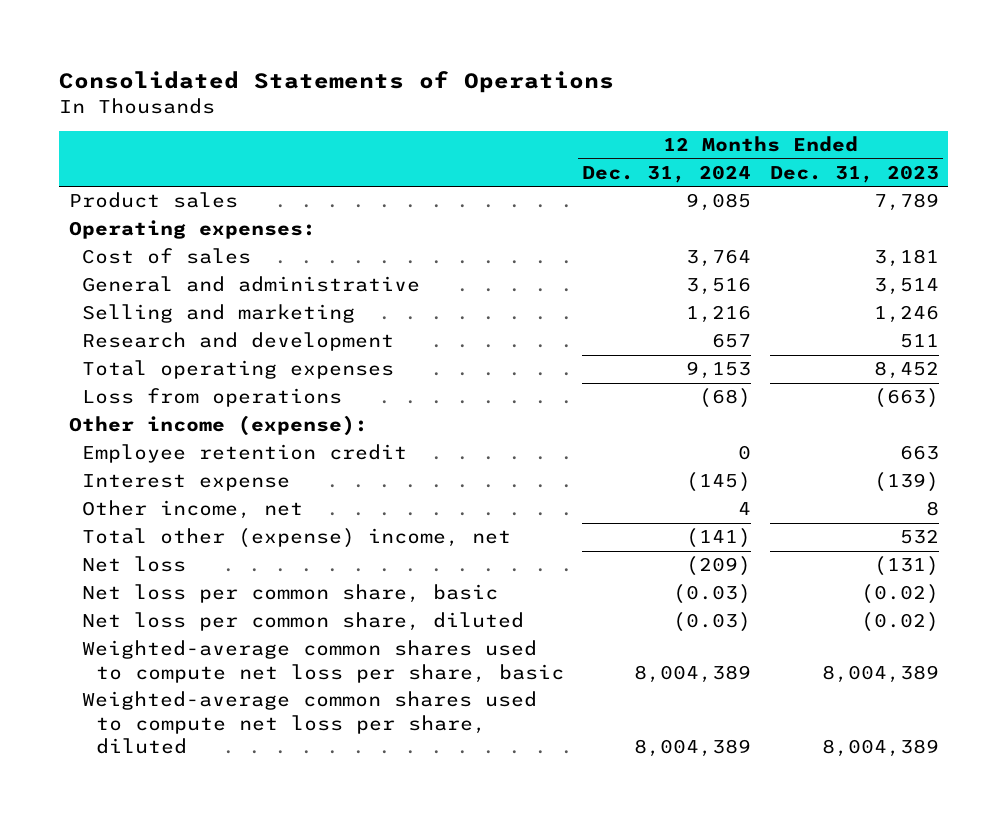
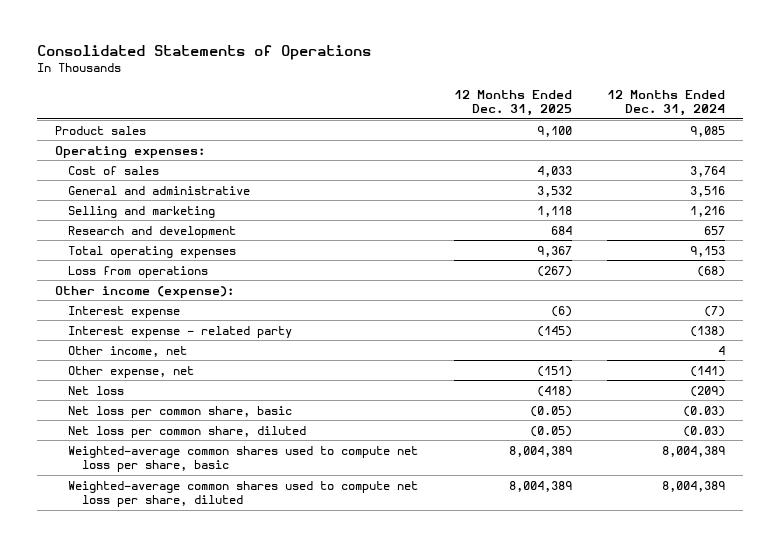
- | 12 Months Ended Dec. 31, 2024 | 12 Months Ended Dec. 31, 2023
+ | 12 Months Ended Dec. 31, 2025 | 12 Months Ended Dec. 31, 2024
- Employee retention credit | 0 | 663
- Interest expense | (145) | (139)
+ Interest expense | (6) | (7)
+ Interest expense - related party | (145) | (138)
- Total other (expense) income, net | (141) | 532
+ Other expense, net | (151) | (141)

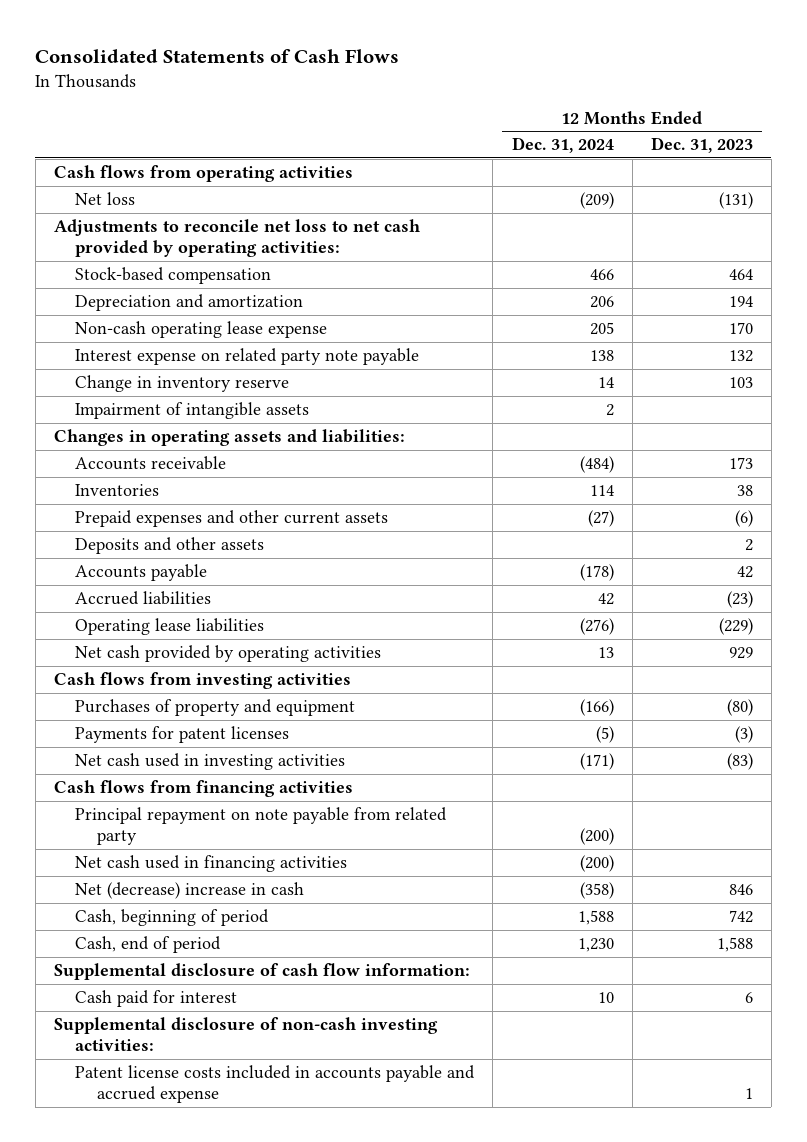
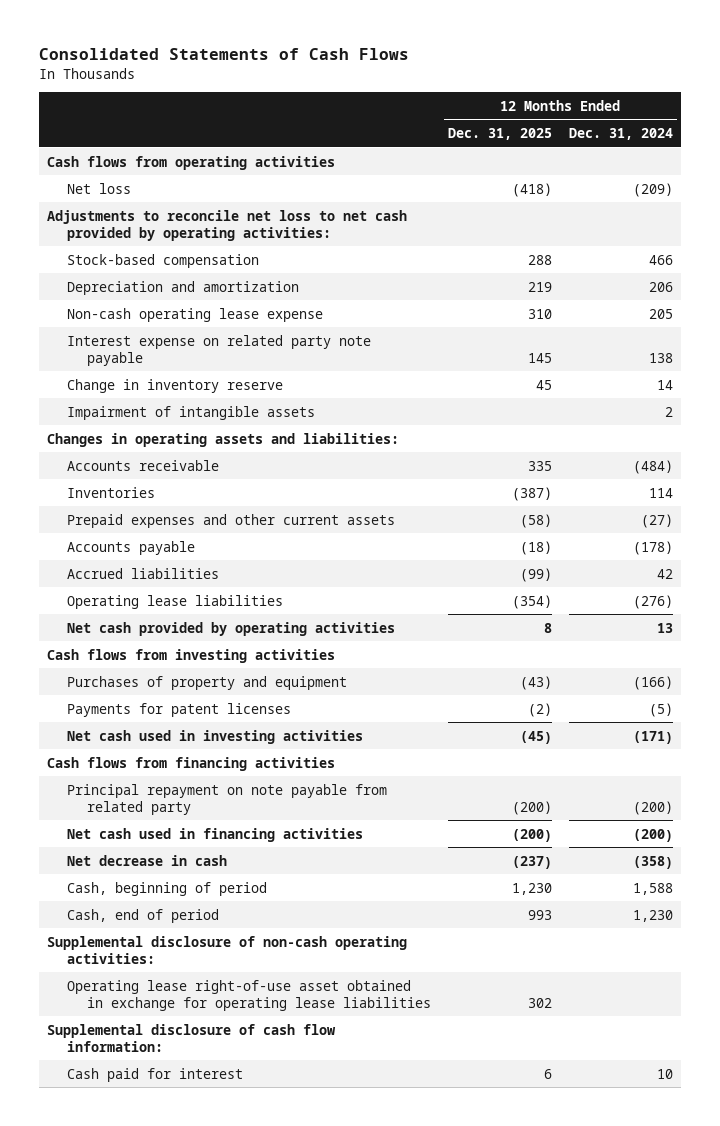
- | 12 Months Ended Dec. 31, 2024 | 12 Months Ended Dec. 31, 2023
+ | 12 Months Ended Dec. 31, 2025 | 12 Months Ended Dec. 31, 2024
- Deposits and other assets | | 2
- Net (decrease) increase in cash | (358) | 846
+ Net decrease in cash | (237) | (358)
+ Supplemental disclosure of non-cash operating activities:
+ Operating lease right-of-use asset obtained in exchange for operating lease liabilities | 302 |
- Supplemental disclosure of non-cash investing activities:
- Patent license costs included in accounts payable and accrued expense | | 1

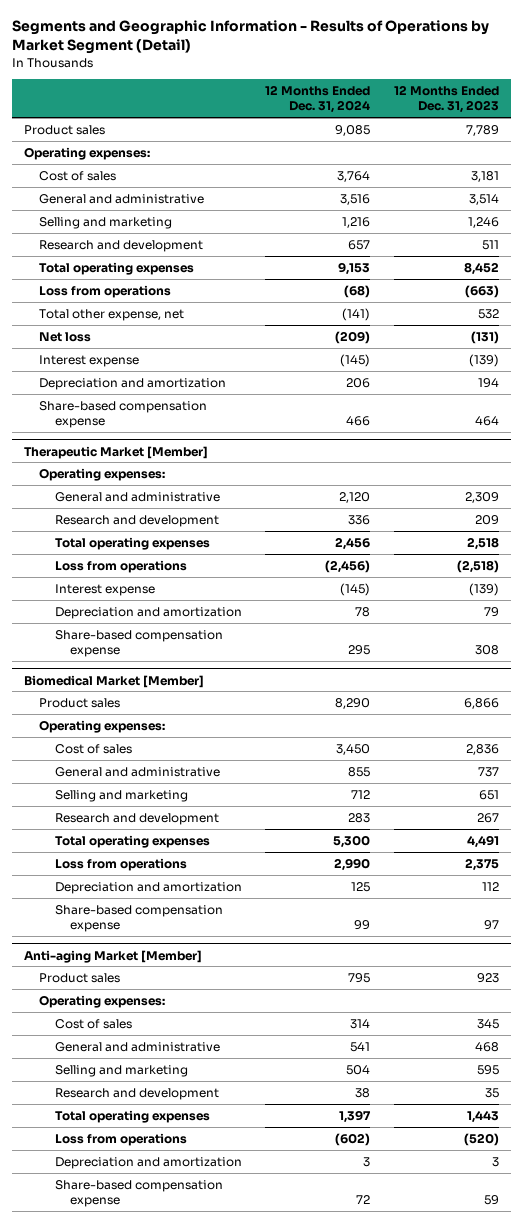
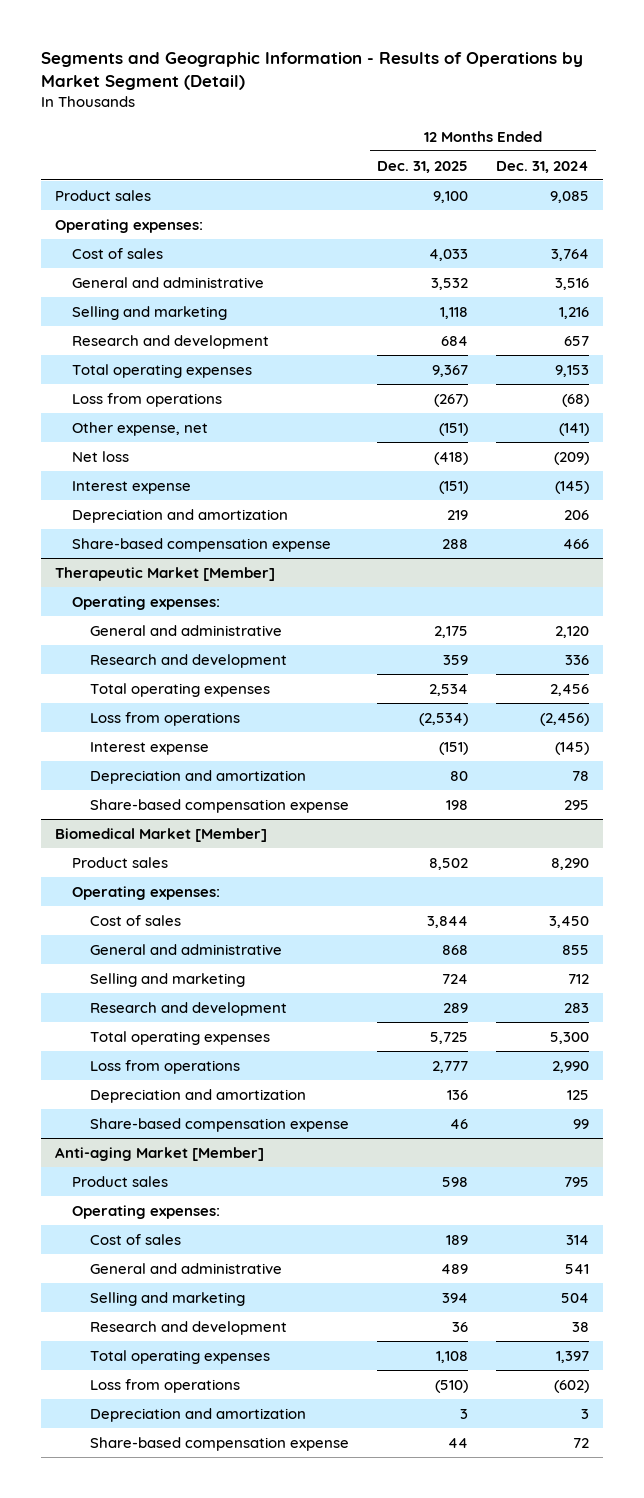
- | 12 Months Ended Dec. 31, 2024 | 12 Months Ended Dec. 31, 2023
+ | 12 Months Ended Dec. 31, 2025 | 12 Months Ended Dec. 31, 2024
- Total other expense, net | (141) | 532
+ Other expense, net | (151) | (141)

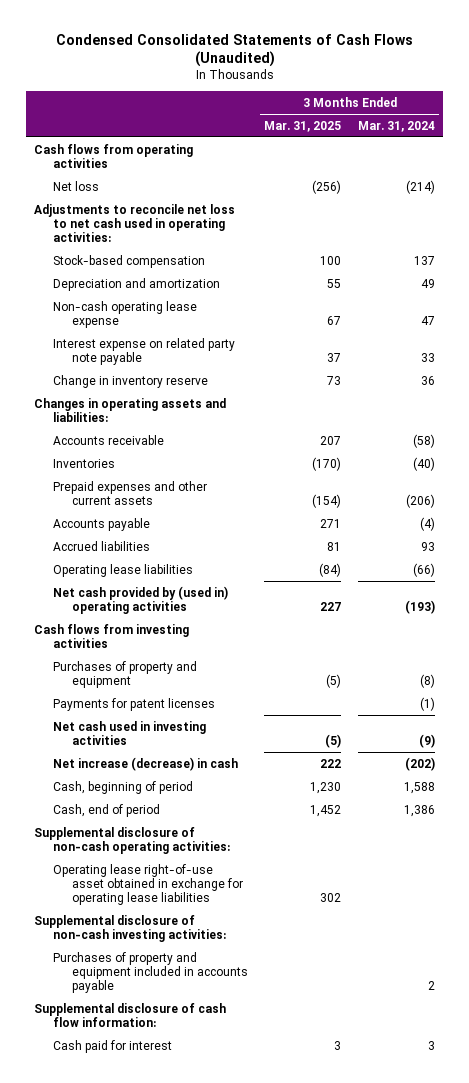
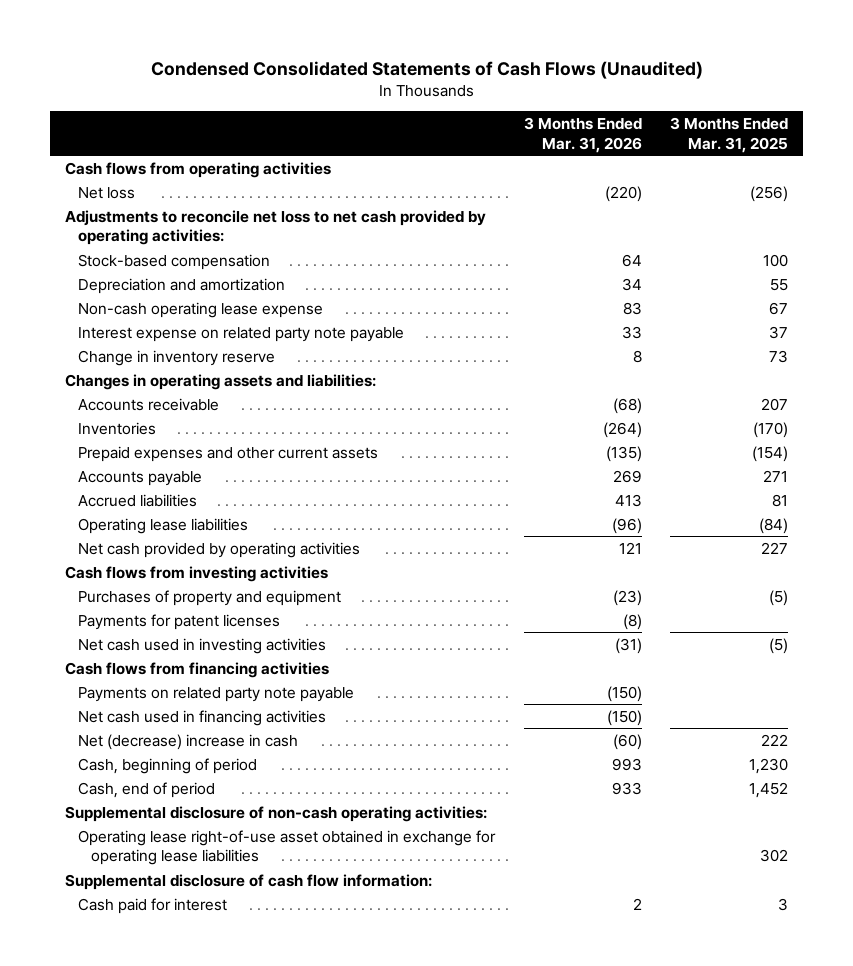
- | 3 Months Ended Mar. 31, 2025 | 3 Months Ended Mar. 31, 2024
+ | 3 Months Ended Mar. 31, 2026 | 3 Months Ended Mar. 31, 2025
- Adjustments to reconcile net loss to net cash used in operating activities:
+ Adjustments to reconcile net loss to net cash provided by operating activities:
- Net cash provided by (used in) operating activities | 227 | (193)
+ Net cash provided by operating activities | 121 | 227
- Net increase (decrease) in cash | 222 | (202)
+ Cash flows from financing activities
+ Payments on related party note payable | (150) |
+ Net cash used in financing activities | (150) |
+ Net (decrease) increase in cash | (60) | 222
- Supplemental disclosure of non-cash investing activities:
- Purchases of property and equipment included in accounts payable | | 2

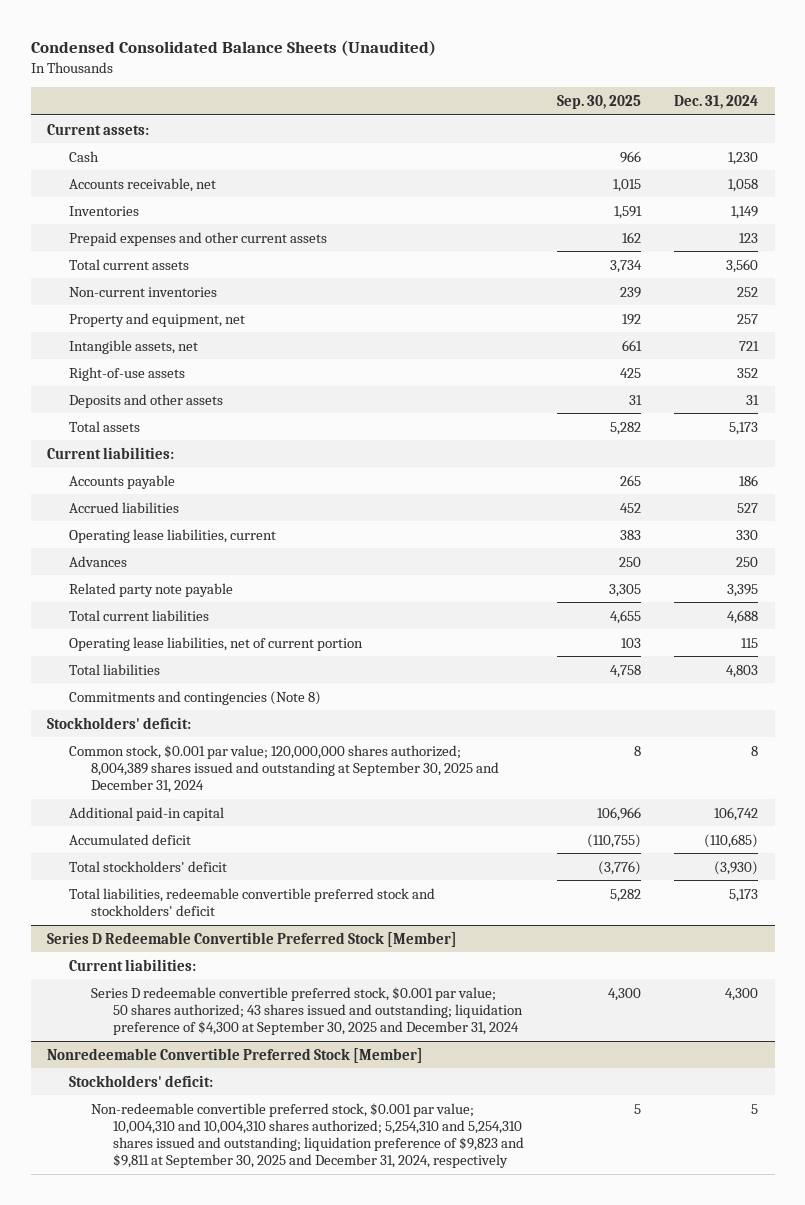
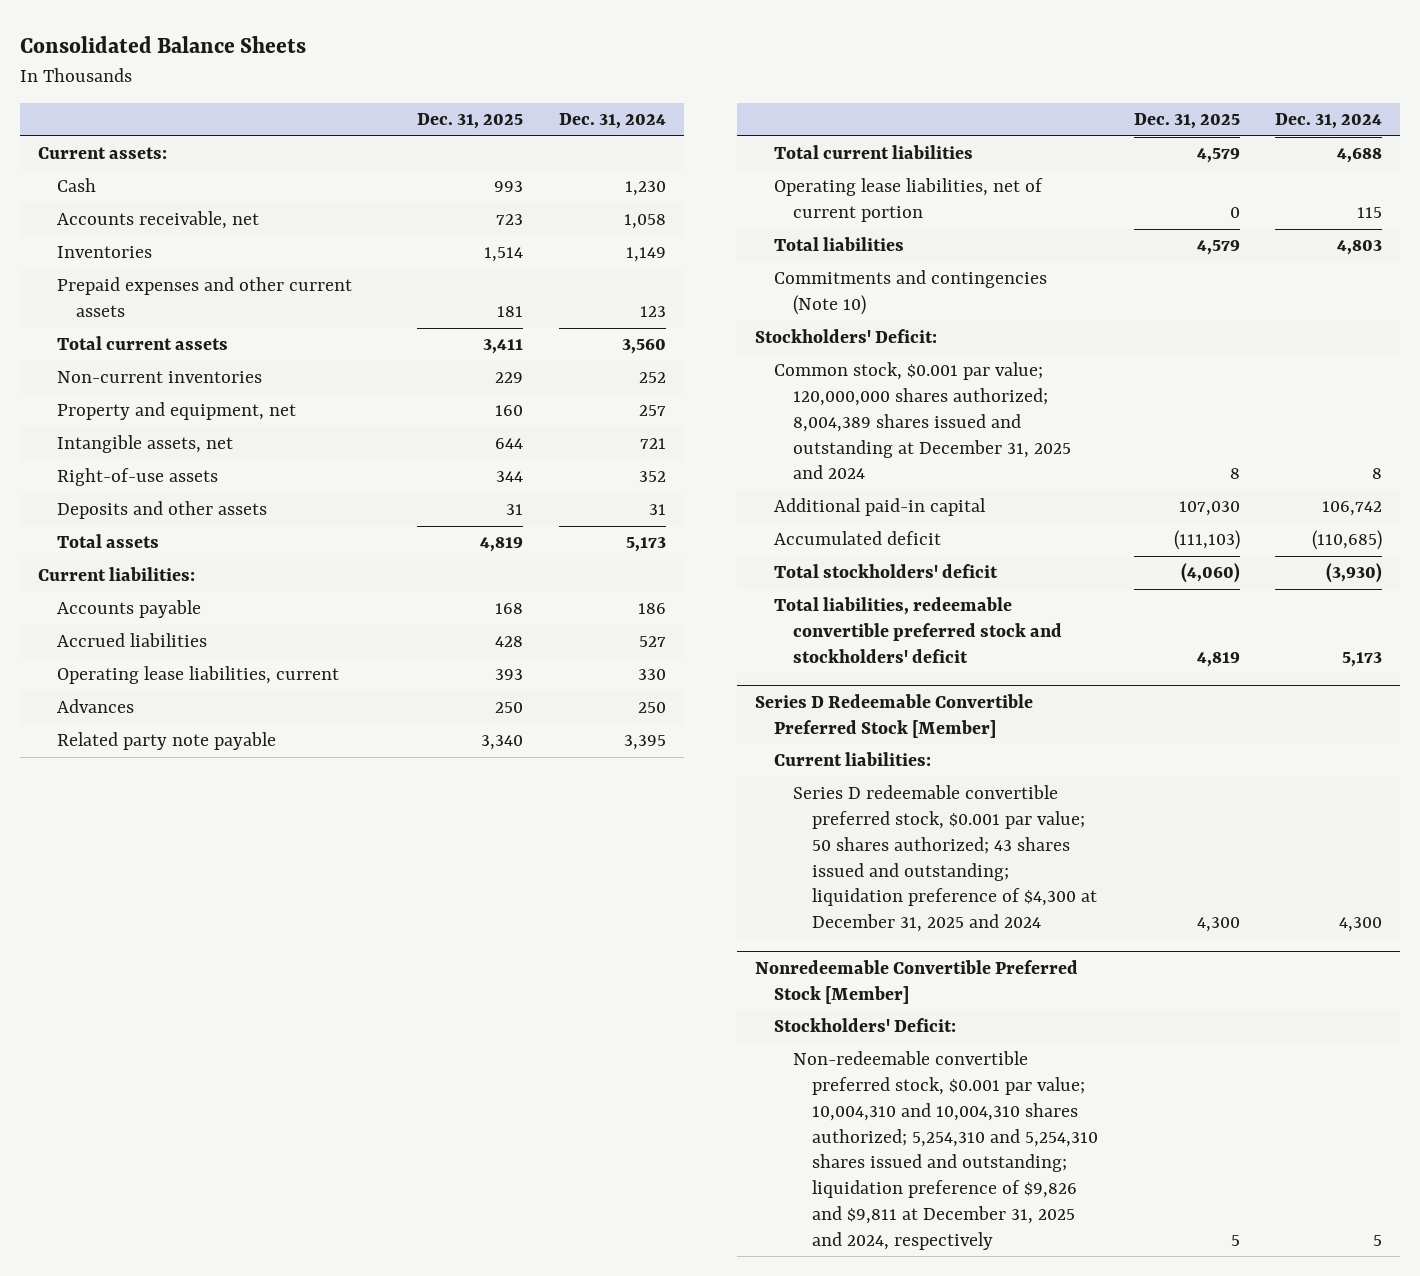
- Condensed Consolidated Balance Sheets (Unaudited)
+ Consolidated Balance Sheets
- | Sep. 30, 2025 | Dec. 31, 2024
+ | Dec. 31, 2025 | Dec. 31, 2024
- Commitments and contingencies (Note 8)
- Stockholders' deficit:
- Common stock, $0.001 par value; 120,000,000 shares authorized; 8,004,389 shares issued and outstanding at September 30, 2025 and December 31, 2024 | 8 | 8
+ Commitments and contingencies (Note 10)
+ Stockholders' Deficit:
+ Common stock, $0.001 par value; 120,000,000 shares authorized; 8,004,389 shares issued and outstanding at December 31, 2025 and 2024 | 8 | 8
@ Series D Redeemable Convertible Preferred Stock [Member]
- Series D redeemable convertible preferred stock, $0.001 par value; 50 shares authorized; 43 shares issued and outstanding; liquidation preference of $4,300 at September 30, 2025 and December 31, 2024 | 4,300 | 4,300
+ Series D redeemable convertible preferred stock, $0.001 par value; 50 shares authorized; 43 shares issued and outstanding; liquidation preference of $4,300 at December 31, 2025 and 2024 | 4,300 | 4,300
@ Nonredeemable Convertible Preferred Stock [Member]
- Stockholders' deficit:
- Non-redeemable convertible preferred stock, $0.001 par value; 10,004,310 and 10,004,310 shares authorized; 5,254,310 and 5,254,310 shares issued and outstanding; liquidation preference of $9,823 and $9,811 at September 30, 2025 and December 31, 2024, respectively | 5 | 5
+ Stockholders' Deficit:
+ Non-redeemable convertible preferred stock, $0.001 par value; 10,004,310 and 10,004,310 shares authorized; 5,254,310 and 5,254,310 shares issued and outstanding; liquidation preference of $9,826 and $9,811 at December 31, 2025 and 2024, respectively | 5 | 5

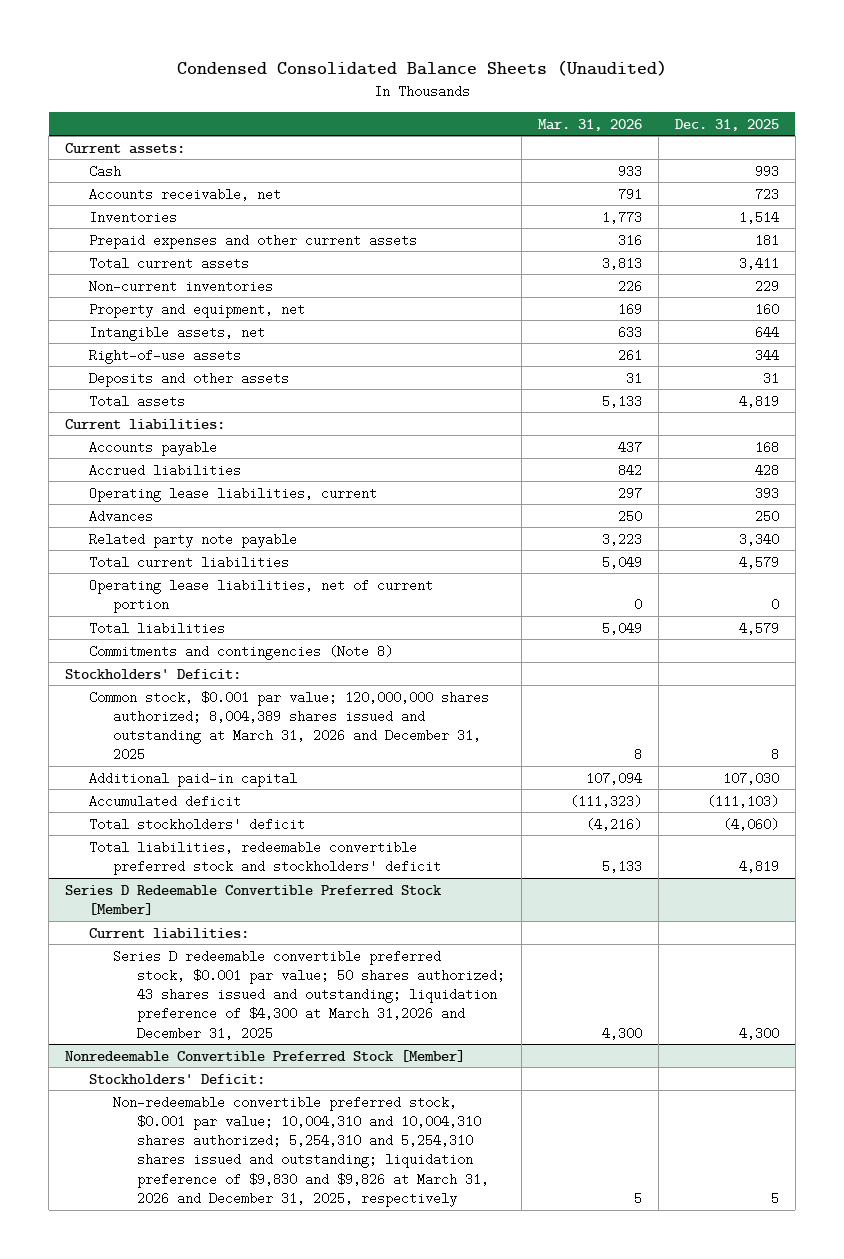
- Consolidated Balance Sheets
+ Condensed Consolidated Balance Sheets (Unaudited)
- | Dec. 31, 2025 | Dec. 31, 2024
+ | Mar. 31, 2026 | Dec. 31, 2025
- Commitments and contingencies (Note 10)
+ Commitments and contingencies (Note 8)
- Common stock, $0.001 par value; 120,000,000 shares authorized; 8,004,389 shares issued and outstanding at December 31, 2025 and 2024 | 8 | 8
+ Common stock, $0.001 par value; 120,000,000 shares authorized; 8,004,389 shares issued and outstanding at March 31, 2026 and December 31, 2025 | 8 | 8
@ Series D Redeemable Convertible Preferred Stock [Member]
- Series D redeemable convertible preferred stock, $0.001 par value; 50 shares authorized; 43 shares issued and outstanding; liquidation preference of $4,300 at December 31, 2025 and 2024 | 4,300 | 4,300
+ Series D redeemable convertible preferred stock, $0.001 par value; 50 shares authorized; 43 shares issued and outstanding; liquidation preference of $4,300 at March 31,2026 and December 31, 2025 | 4,300 | 4,300
@ Nonredeemable Convertible Preferred Stock [Member]
- Non-redeemable convertible preferred stock, $0.001 par value; 10,004,310 and 10,004,310 shares authorized; 5,254,310 and 5,254,310 shares issued and outstanding; liquidation preference of $9,826 and $9,811 at December 31, 2025 and 2024, respectively | 5 | 5
+ Non-redeemable convertible preferred stock, $0.001 par value; 10,004,310 and 10,004,310 shares authorized; 5,254,310 and 5,254,310 shares issued and outstanding; liquidation preference of $9,830 and $9,826 at March 31, 2026 and December 31, 2025, respectively | 5 | 5

